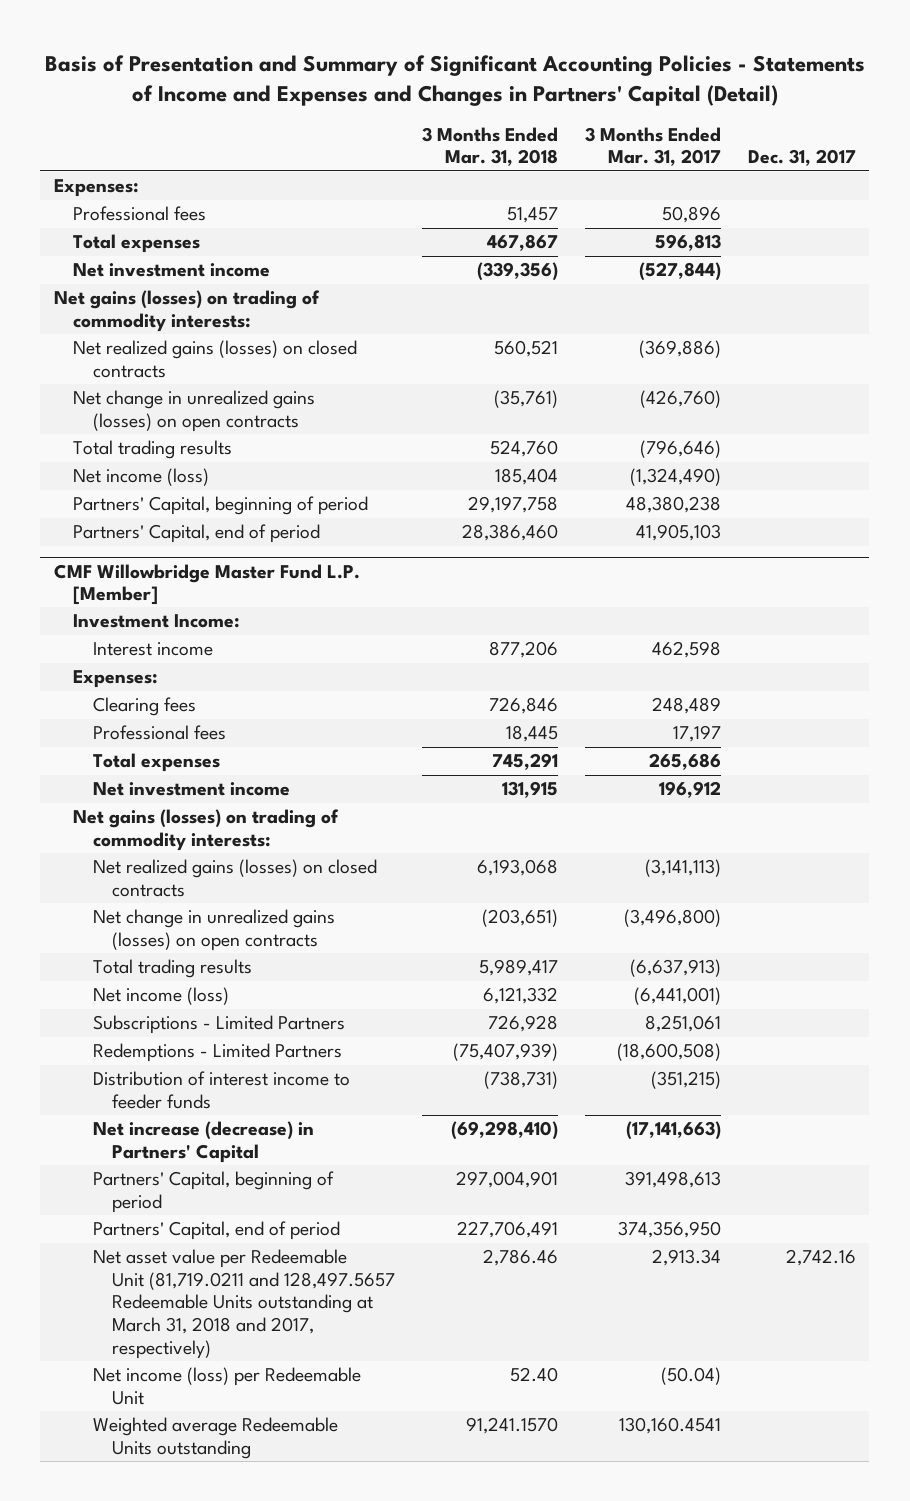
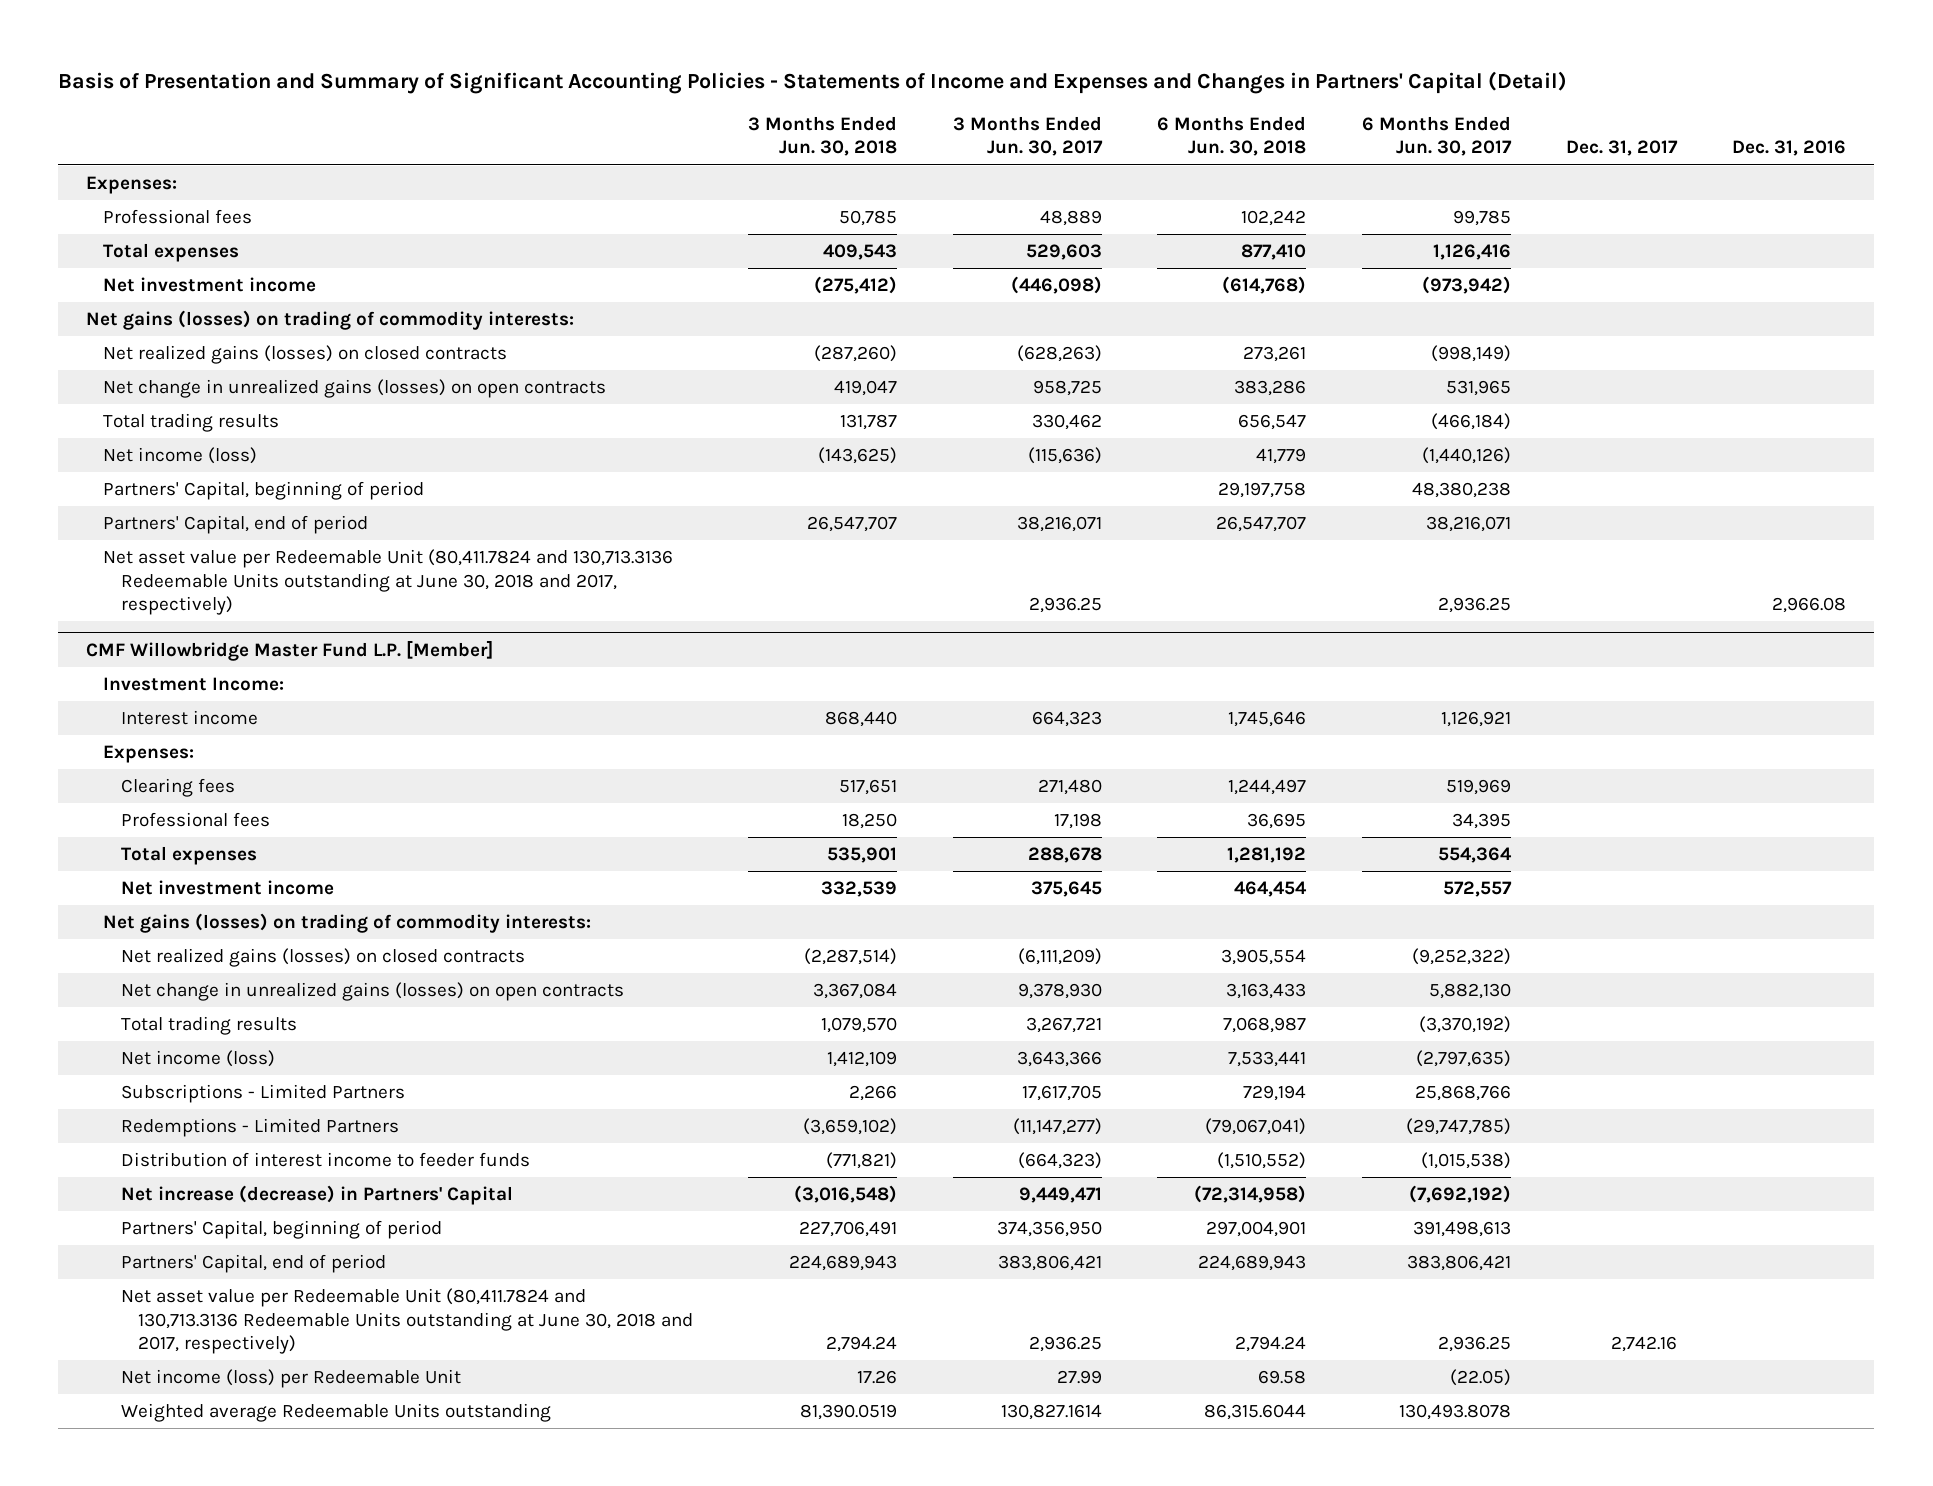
- | 3 Months Ended Mar. 31, 2018 | 3 Months Ended Mar. 31, 2017 | Dec. 31, 2017
+ | 3 Months Ended Jun. 30, 2018 | 3 Months Ended Jun. 30, 2017 | 6 Months Ended Jun. 30, 2018 | 6 Months Ended Jun. 30, 2017 | Dec. 31, 2017 | Dec. 31, 2016
+ Net asset value per Redeemable Unit (80,411.7824 and 130,713.3136 Redeemable Units outstanding at June 30, 2018 and 2017, respectively) | | 2,936.25 | | 2,936.25 | | 2,966.08
@ CMF Willowbridge Master Fund L.P. [Member]
- Net asset value per Redeemable Unit (81,719.0211 and 128,497.5657 Redeemable Units outstanding at March 31, 2018 and 2017, respectively) | 2,786.46 | 2,913.34 | 2,742.16
+ Net asset value per Redeemable Unit (80,411.7824 and 130,713.3136 Redeemable Units outstanding at June 30, 2018 and 2017, respectively) | 2,794.24 | 2,936.25 | 2,794.24 | 2,936.25 | 2,742.16 |

